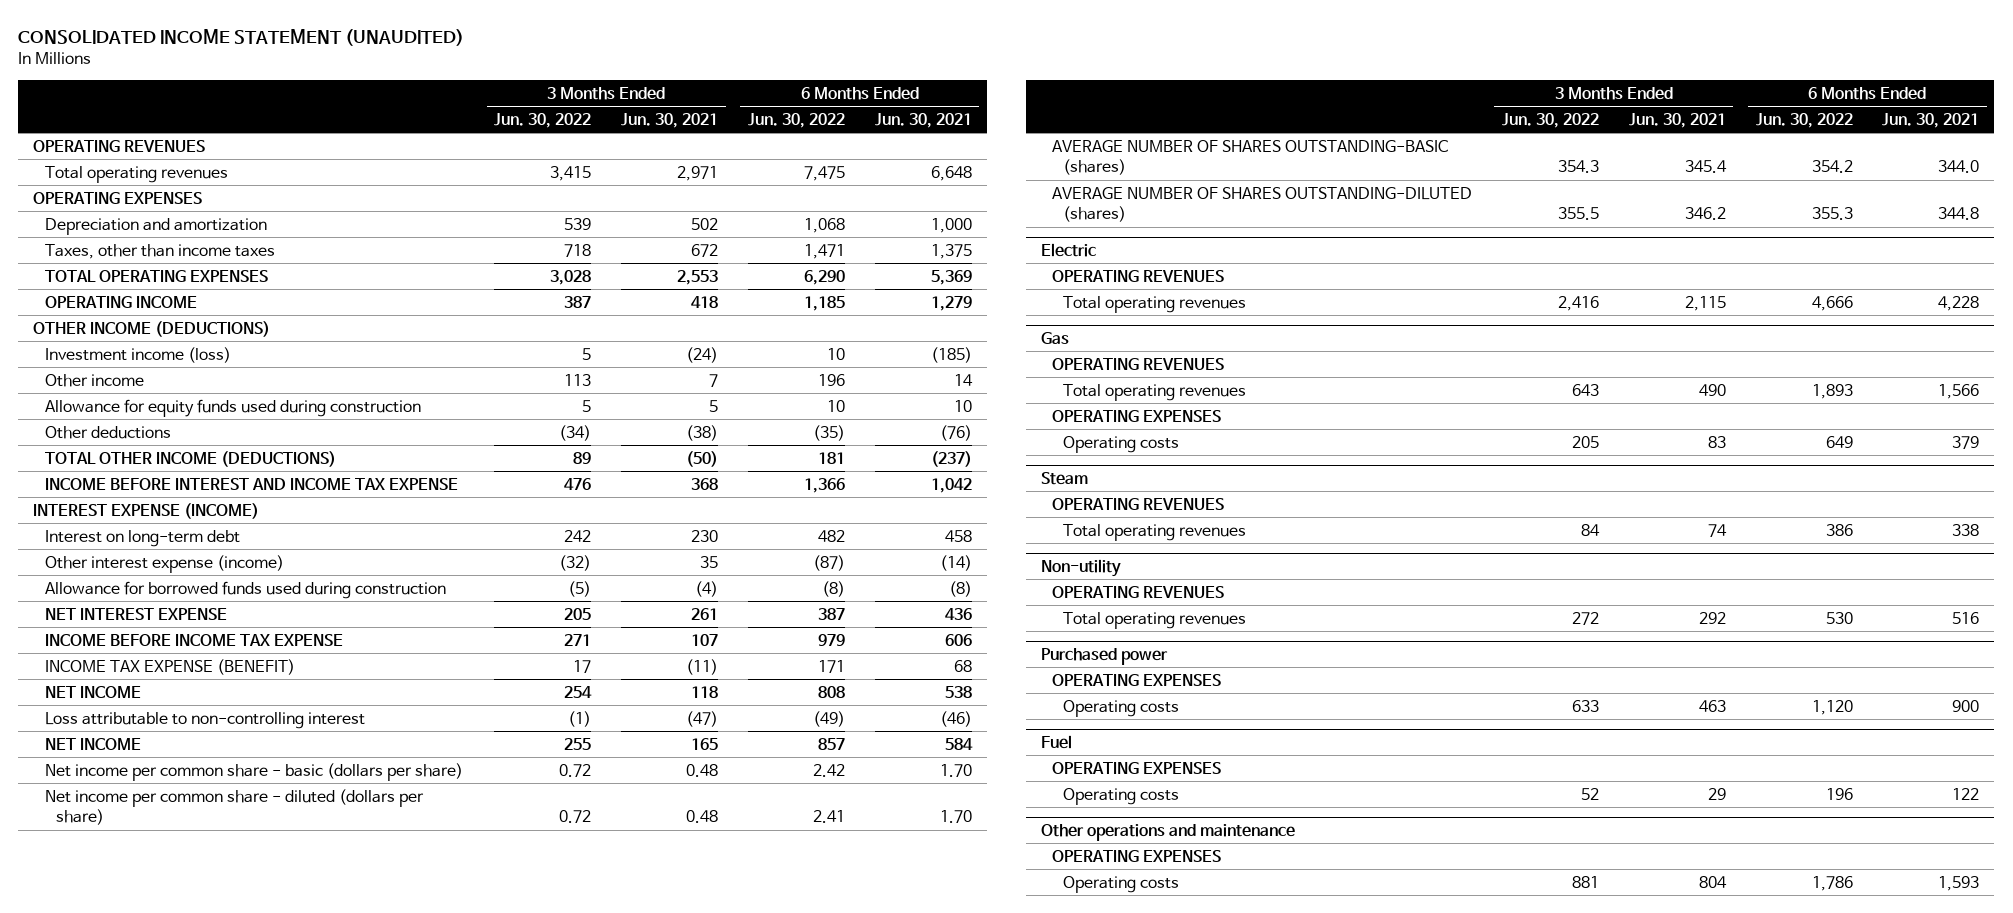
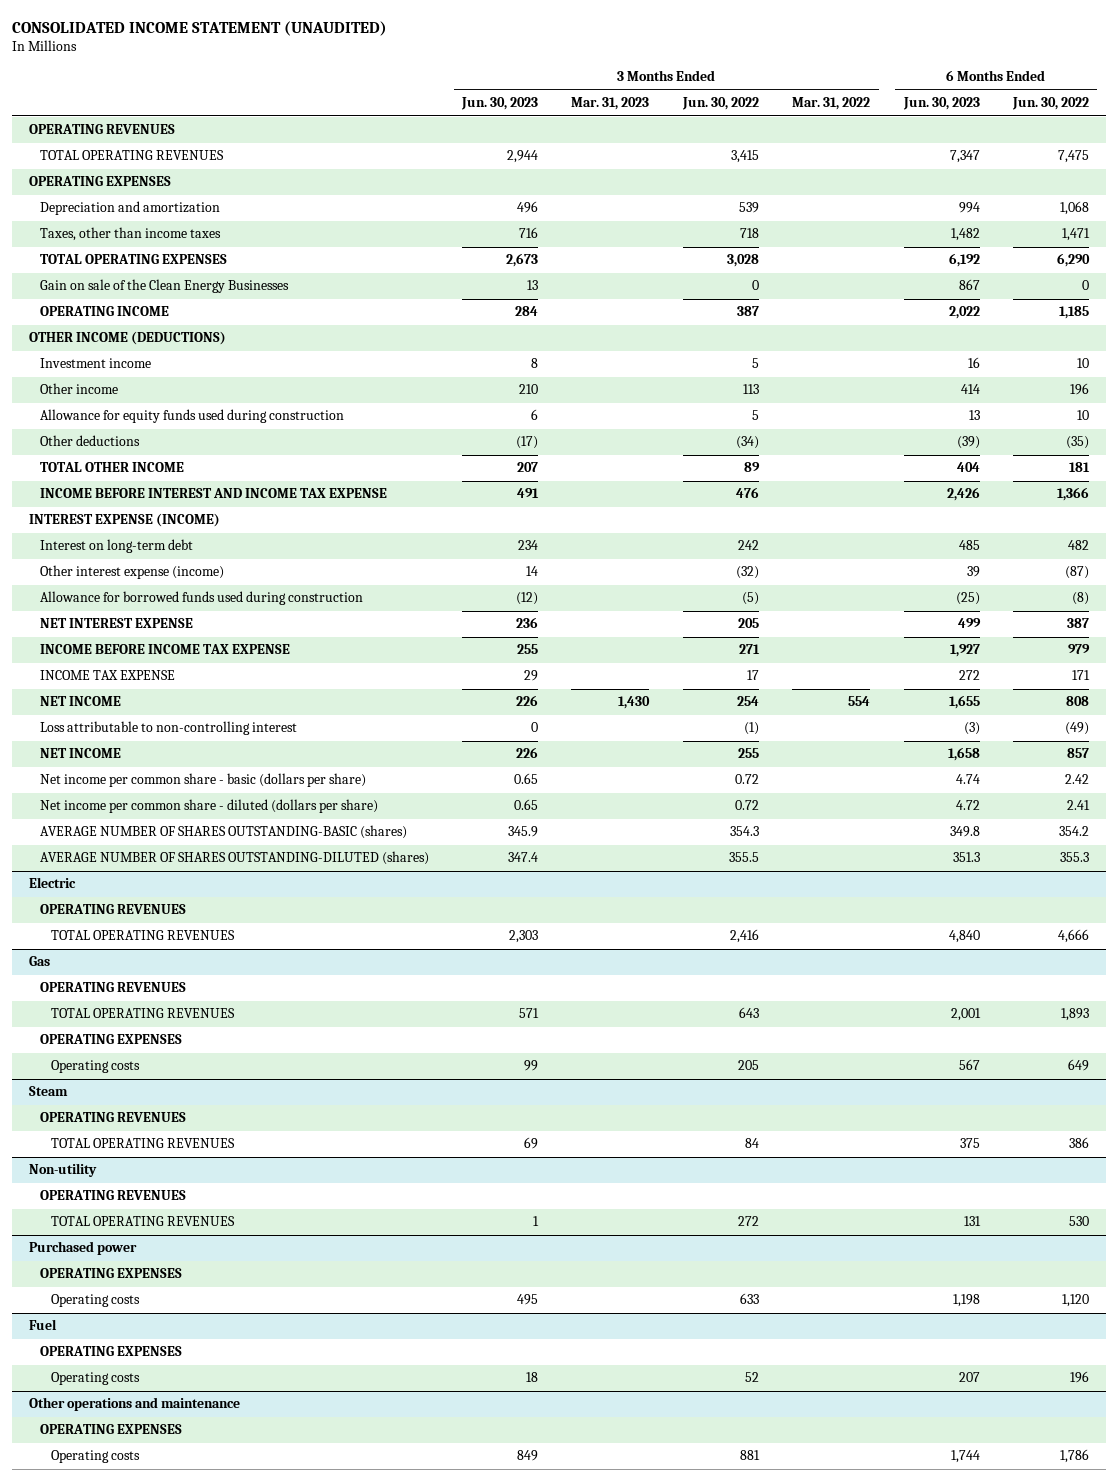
- | 3 Months Ended Jun. 30, 2022 | 3 Months Ended Jun. 30, 2021 | 6 Months Ended Jun. 30, 2022 | 6 Months Ended Jun. 30, 2021
+ | 3 Months Ended Jun. 30, 2023 | 3 Months Ended Mar. 31, 2023 | 3 Months Ended Jun. 30, 2022 | 3 Months Ended Mar. 31, 2022 | 6 Months Ended Jun. 30, 2023 | 6 Months Ended Jun. 30, 2022
- Total operating revenues | 3,415 | 2,971 | 7,475 | 6,648
+ TOTAL OPERATING REVENUES | 2,944 | | 3,415 | | 7,347 | 7,475
+ Gain on sale of the Clean Energy Businesses | 13 | | 0 | | 867 | 0
- Investment income (loss) | 5 | (24) | 10 | (185)
+ Investment income | 8 | | 5 | | 16 | 10
- TOTAL OTHER INCOME (DEDUCTIONS) | 89 | (50) | 181 | (237)
+ TOTAL OTHER INCOME | 207 | | 89 | | 404 | 181
- INCOME TAX EXPENSE (BENEFIT) | 17 | (11) | 171 | 68
+ INCOME TAX EXPENSE | 29 | | 17 | | 272 | 171
@ Electric
- Total operating revenues | 2,416 | 2,115 | 4,666 | 4,228
+ TOTAL OPERATING REVENUES | 2,303 | | 2,416 | | 4,840 | 4,666
@ Gas
- Total operating revenues | 643 | 490 | 1,893 | 1,566
+ TOTAL OPERATING REVENUES | 571 | | 643 | | 2,001 | 1,893
@ Steam
- Total operating revenues | 84 | 74 | 386 | 338
+ TOTAL OPERATING REVENUES | 69 | | 84 | | 375 | 386
@ Non-utility
- Total operating revenues | 272 | 292 | 530 | 516
+ TOTAL OPERATING REVENUES | 1 | | 272 | | 131 | 530

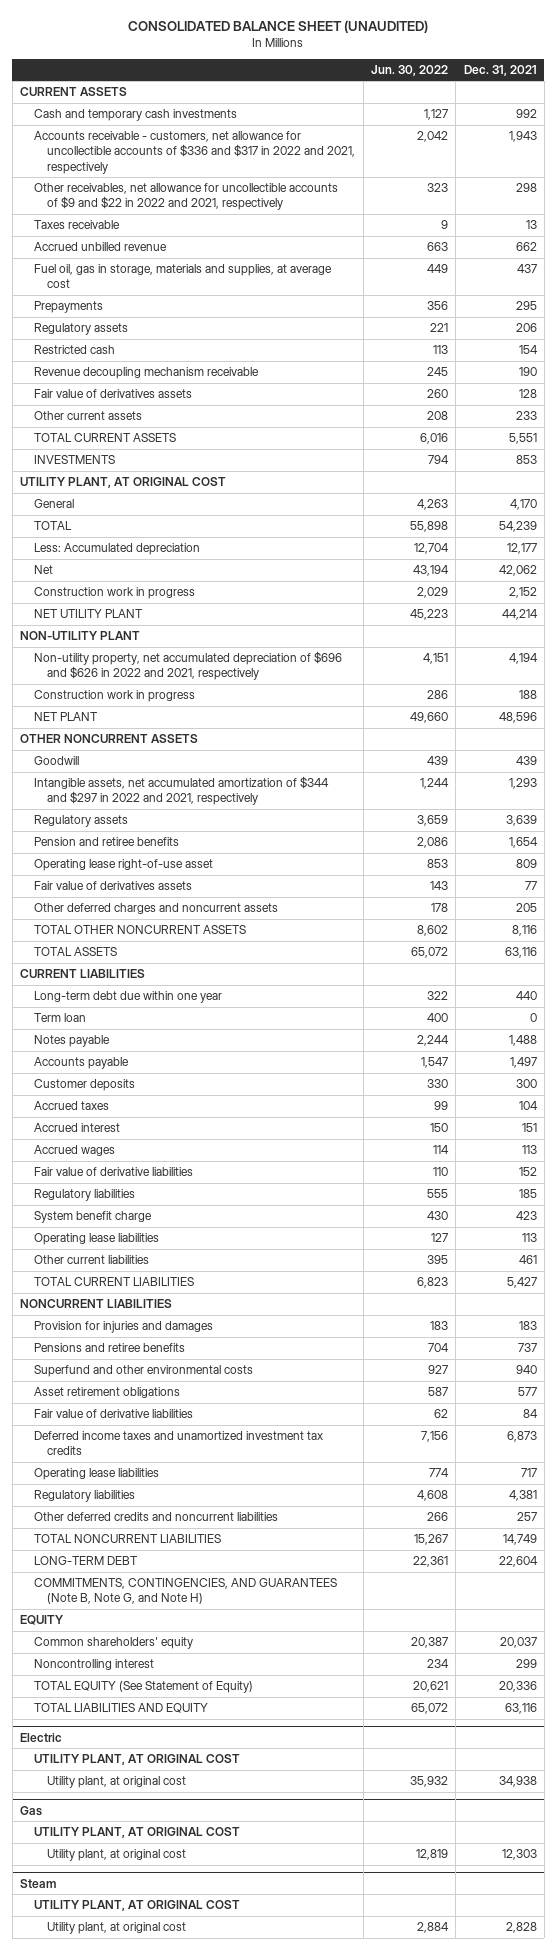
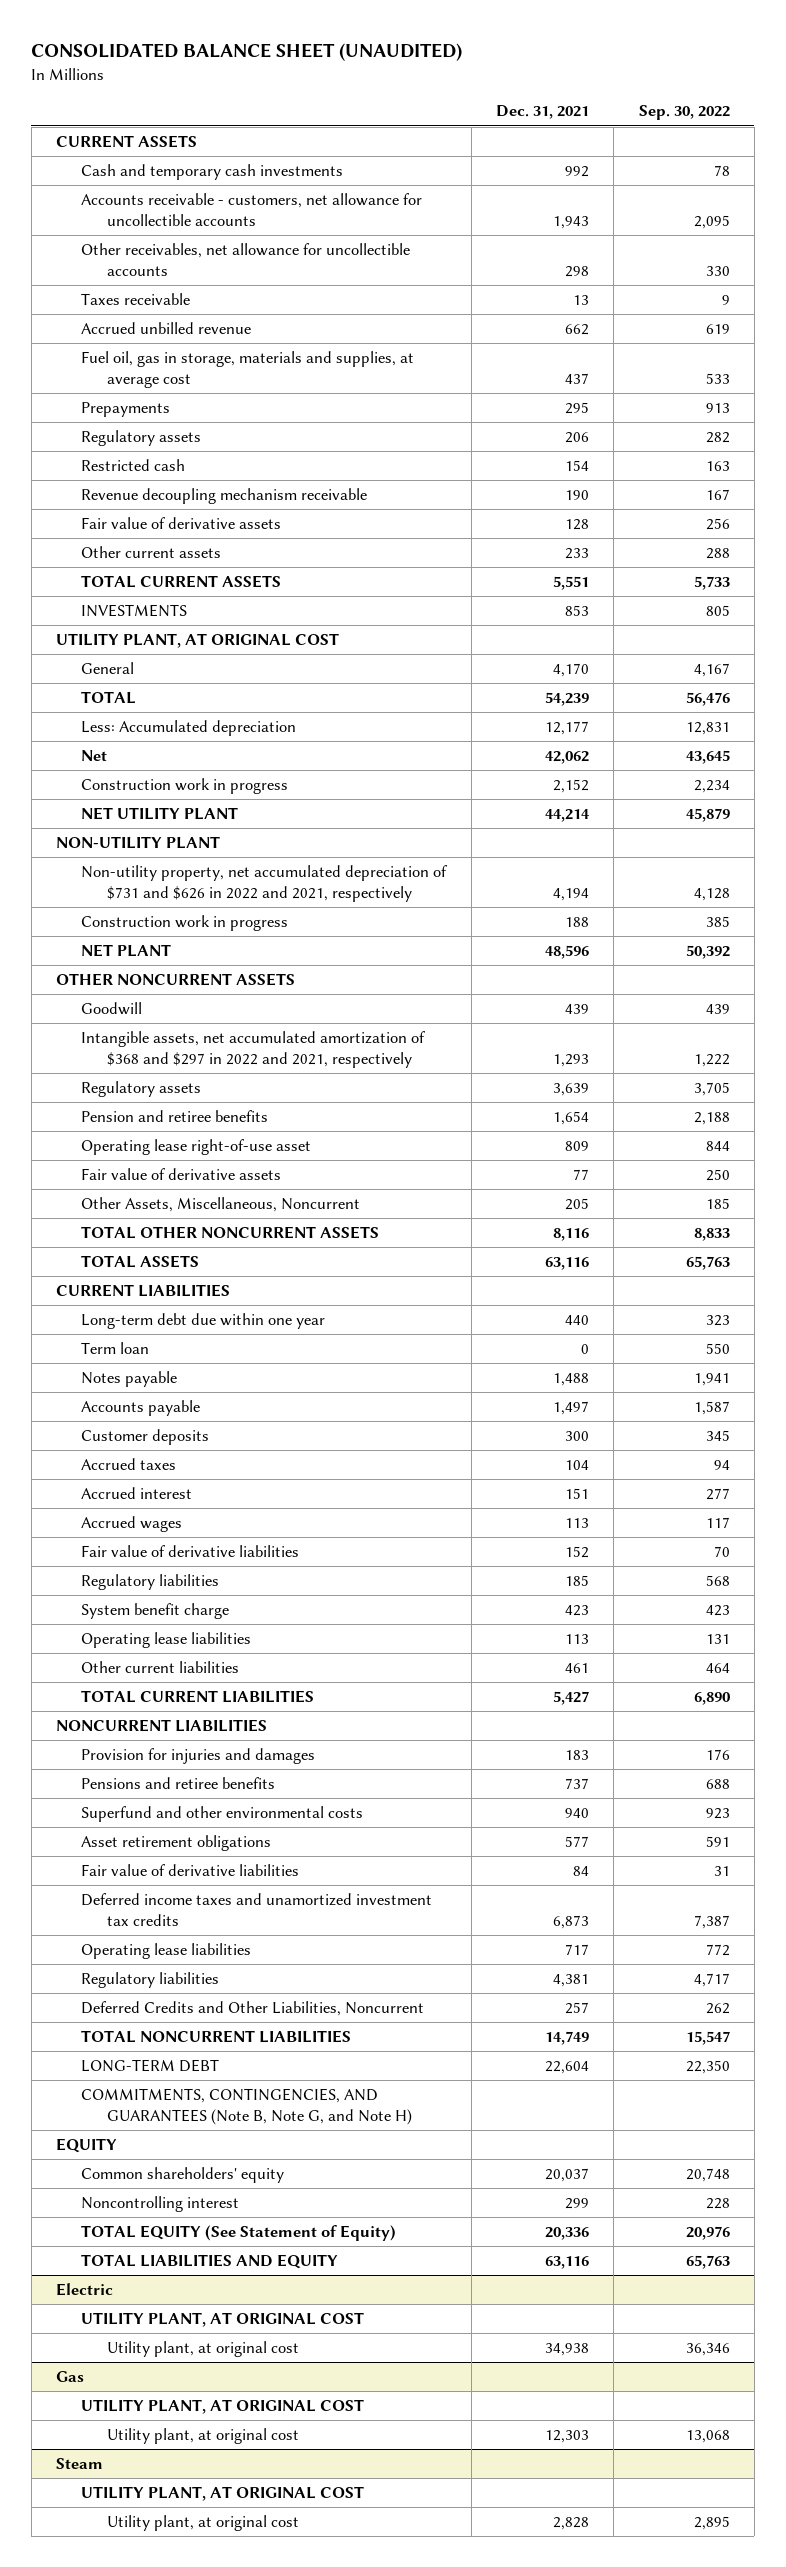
- | Jun. 30, 2022 | Dec. 31, 2021
+ | Dec. 31, 2021 | Sep. 30, 2022
- Accounts receivable - customers, net allowance for uncollectible accounts of $336 and $317 in 2022 and 2021, respectively | 2,042 | 1,943
- Other receivables, net allowance for uncollectible accounts of $9 and $22 in 2022 and 2021, respectively | 323 | 298
+ Accounts receivable - customers, net allowance for uncollectible accounts | 1,943 | 2,095
+ Other receivables, net allowance for uncollectible accounts | 298 | 330
- Fair value of derivatives assets | 260 | 128
+ Fair value of derivative assets | 128 | 256
- Non-utility property, net accumulated depreciation of $696 and $626 in 2022 and 2021, respectively | 4,151 | 4,194
+ Non-utility property, net accumulated depreciation of $731 and $626 in 2022 and 2021, respectively | 4,194 | 4,128
- Intangible assets, net accumulated amortization of $344 and $297 in 2022 and 2021, respectively | 1,244 | 1,293
+ Intangible assets, net accumulated amortization of $368 and $297 in 2022 and 2021, respectively | 1,293 | 1,222
- Fair value of derivatives assets | 143 | 77
- Other deferred charges and noncurrent assets | 178 | 205
+ Fair value of derivative assets | 77 | 250
+ Other Assets, Miscellaneous, Noncurrent | 205 | 185
- Other deferred credits and noncurrent liabilities | 266 | 257
+ Deferred Credits and Other Liabilities, Noncurrent | 257 | 262

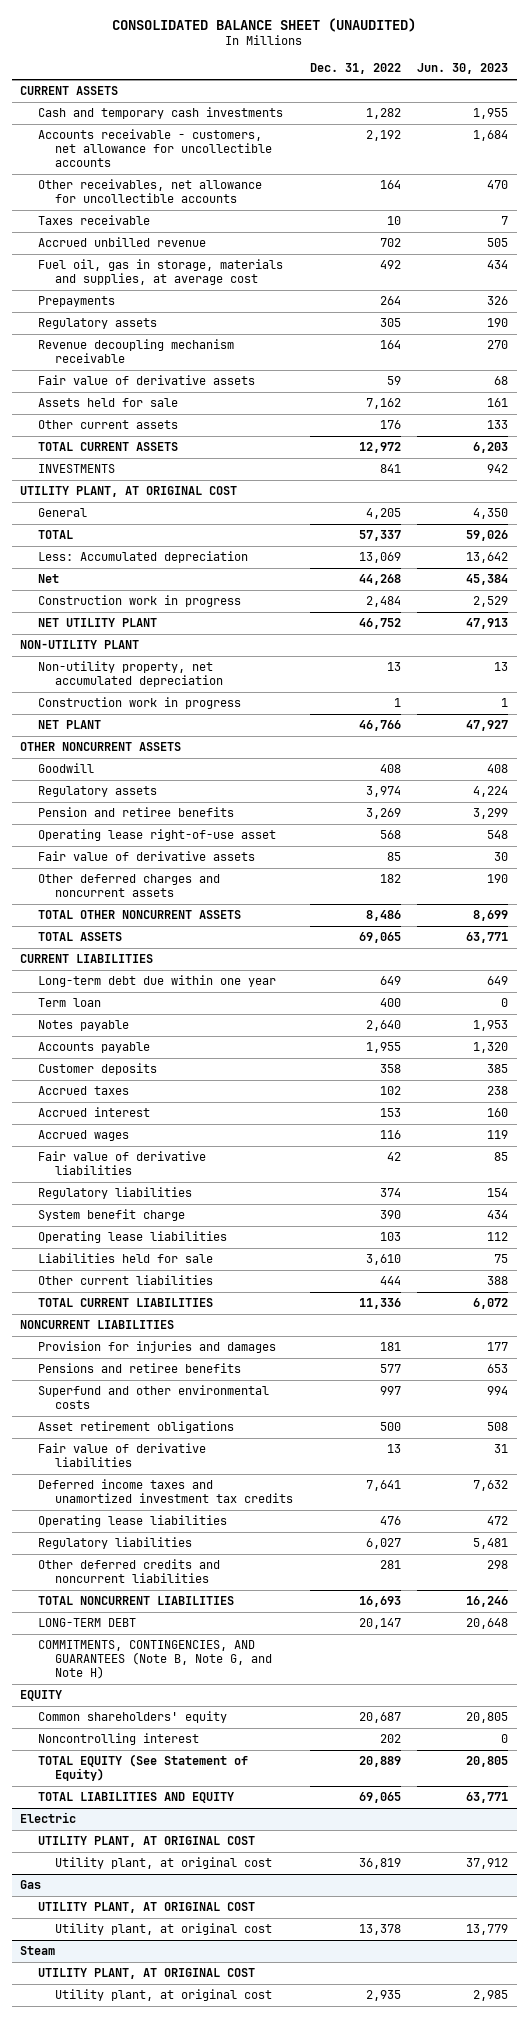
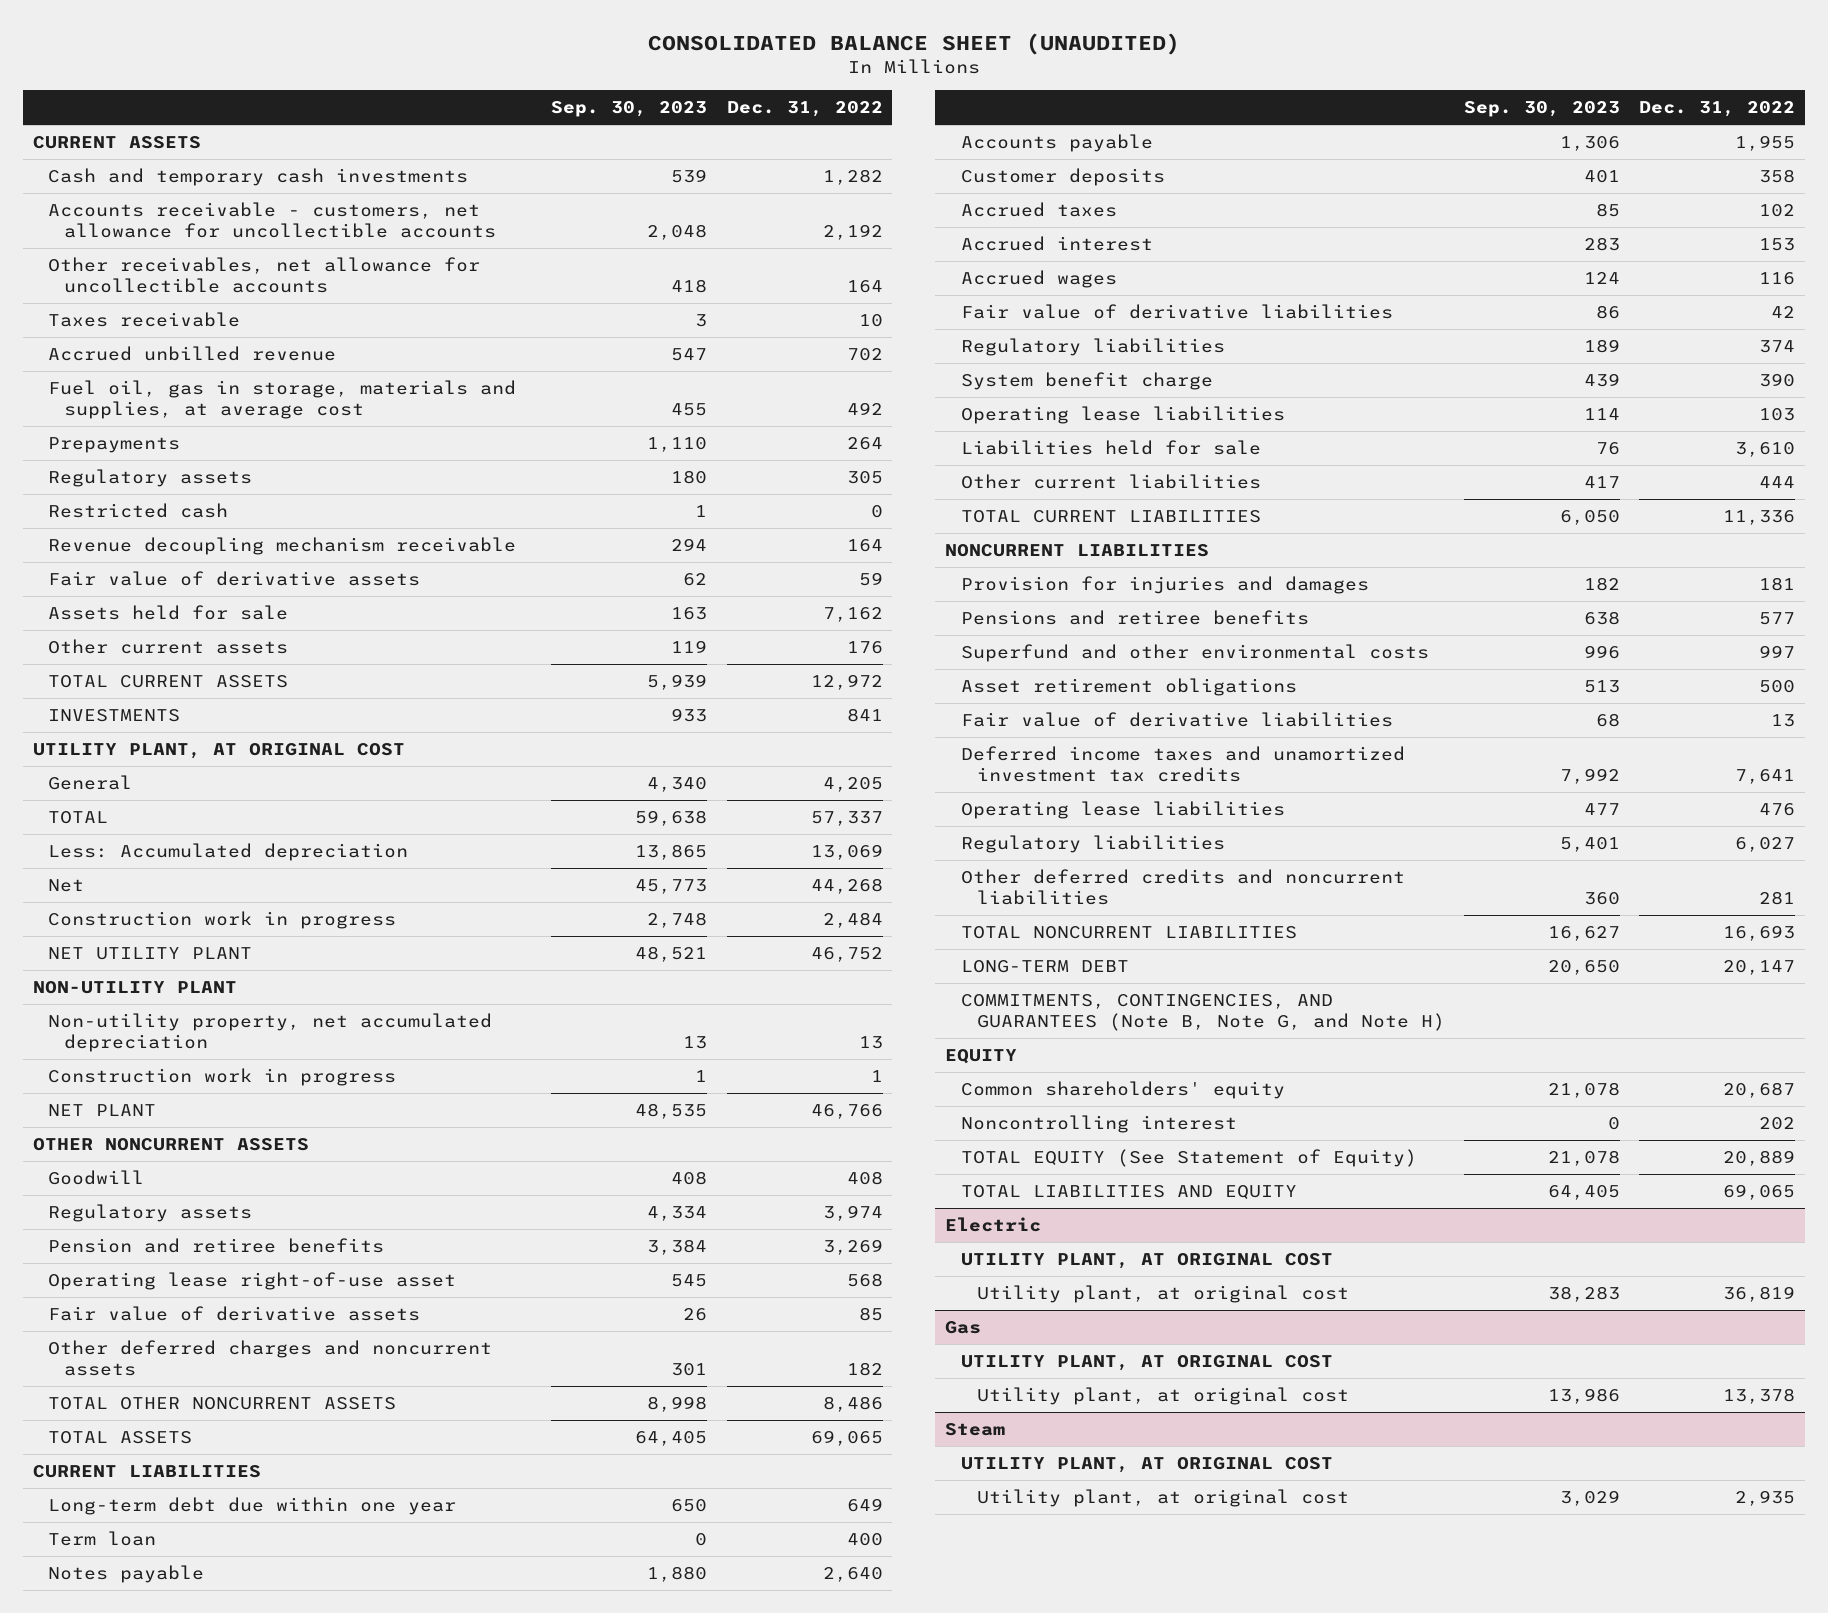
- | Dec. 31, 2022 | Jun. 30, 2023
+ | Sep. 30, 2023 | Dec. 31, 2022
+ Restricted cash | 1 | 0

